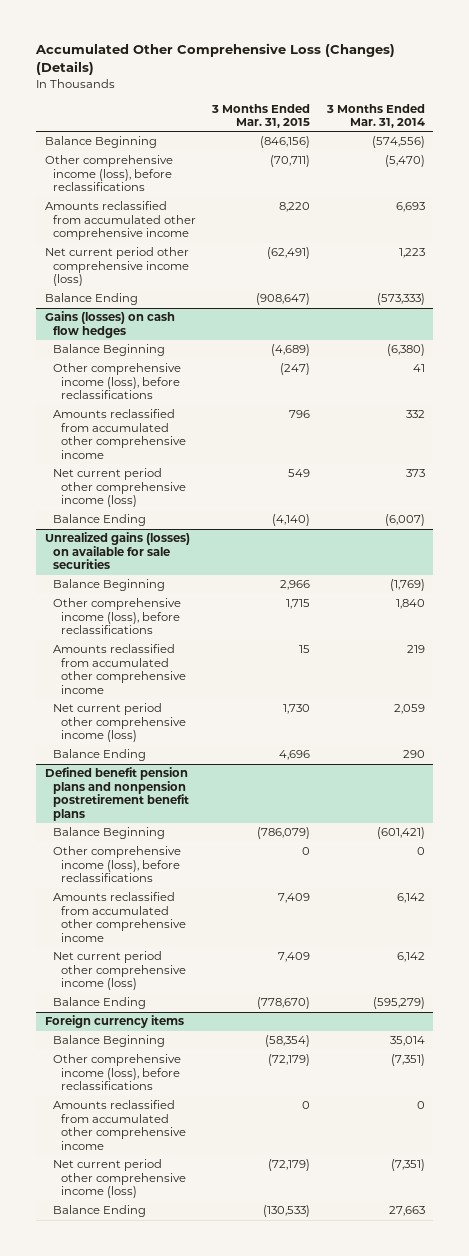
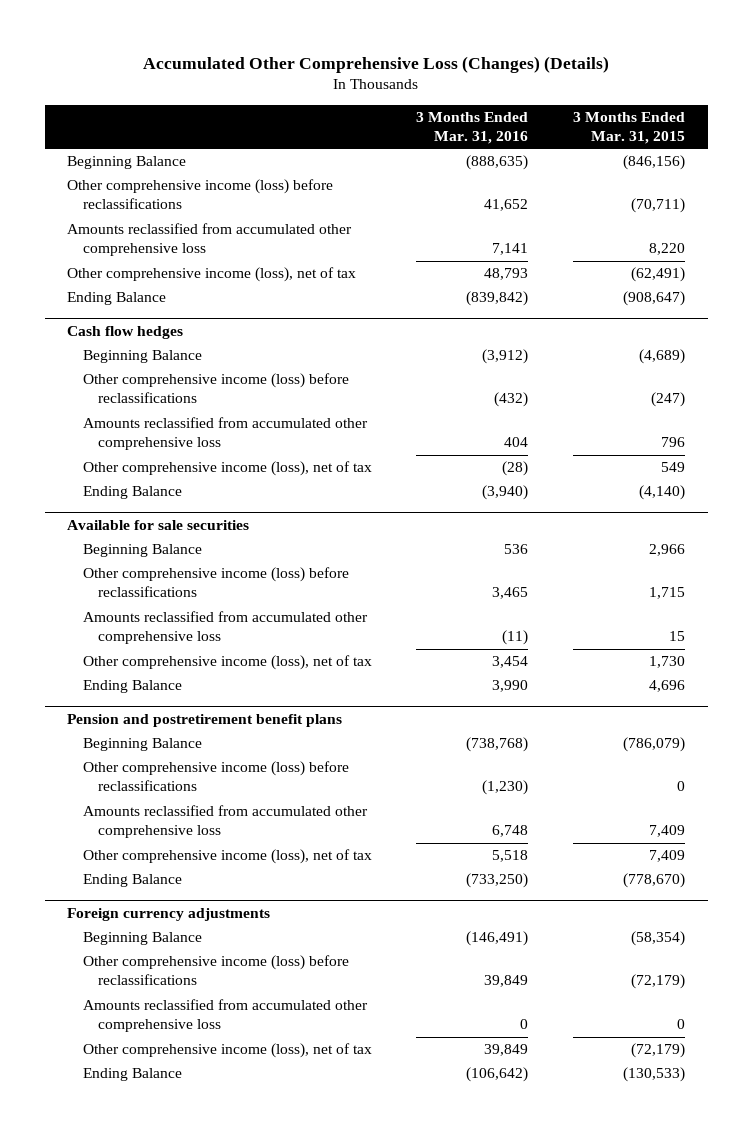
- | 3 Months Ended Mar. 31, 2015 | 3 Months Ended Mar. 31, 2014
+ | 3 Months Ended Mar. 31, 2016 | 3 Months Ended Mar. 31, 2015
- Balance Beginning | (846,156) | (574,556)
- Other comprehensive income (loss), before reclassifications | (70,711) | (5,470)
- Amounts reclassified from accumulated other comprehensive income | 8,220 | 6,693
- Net current period other comprehensive income (loss) | (62,491) | 1,223
- Balance Ending | (908,647) | (573,333)
- Gains (losses) on cash flow hedges
- Balance Beginning | (4,689) | (6,380)
- Other comprehensive income (loss), before reclassifications | (247) | 41
- Amounts reclassified from accumulated other comprehensive income | 796 | 332
- Net current period other comprehensive income (loss) | 549 | 373
- Balance Ending | (4,140) | (6,007)
- Unrealized gains (losses) on available for sale securities
- Balance Beginning | 2,966 | (1,769)
- Other comprehensive income (loss), before reclassifications | 1,715 | 1,840
- Amounts reclassified from accumulated other comprehensive income | 15 | 219
- Net current period other comprehensive income (loss) | 1,730 | 2,059
- Balance Ending | 4,696 | 290
- Defined benefit pension plans and nonpension postretirement benefit plans
- Balance Beginning | (786,079) | (601,421)
- Other comprehensive income (loss), before reclassifications | 0 | 0
- Amounts reclassified from accumulated other comprehensive income | 7,409 | 6,142
- Net current period other comprehensive income (loss) | 7,409 | 6,142
- Balance Ending | (778,670) | (595,279)
- Foreign currency items
- Balance Beginning | (58,354) | 35,014
- Other comprehensive income (loss), before reclassifications | (72,179) | (7,351)
- Amounts reclassified from accumulated other comprehensive income | 0 | 0
- Net current period other comprehensive income (loss) | (72,179) | (7,351)
- Balance Ending | (130,533) | 27,663
+ Beginning Balance | (888,635) | (846,156)
+ Other comprehensive income (loss) before reclassifications | 41,652 | (70,711)
+ Amounts reclassified from accumulated other comprehensive loss | 7,141 | 8,220
+ Other comprehensive income (loss), net of tax | 48,793 | (62,491)
+ Ending Balance | (839,842) | (908,647)
+ Cash flow hedges
+ Beginning Balance | (3,912) | (4,689)
+ Other comprehensive income (loss) before reclassifications | (432) | (247)
+ Amounts reclassified from accumulated other comprehensive loss | 404 | 796
+ Other comprehensive income (loss), net of tax | (28) | 549
+ Ending Balance | (3,940) | (4,140)
+ Available for sale securities
+ Beginning Balance | 536 | 2,966
+ Other comprehensive income (loss) before reclassifications | 3,465 | 1,715
+ Amounts reclassified from accumulated other comprehensive loss | (11) | 15
+ Other comprehensive income (loss), net of tax | 3,454 | 1,730
+ Ending Balance | 3,990 | 4,696
+ Pension and postretirement benefit plans
+ Beginning Balance | (738,768) | (786,079)
+ Other comprehensive income (loss) before reclassifications | (1,230) | 0
+ Amounts reclassified from accumulated other comprehensive loss | 6,748 | 7,409
+ Other comprehensive income (loss), net of tax | 5,518 | 7,409
+ Ending Balance | (733,250) | (778,670)
+ Foreign currency adjustments
+ Beginning Balance | (146,491) | (58,354)
+ Other comprehensive income (loss) before reclassifications | 39,849 | (72,179)
+ Amounts reclassified from accumulated other comprehensive loss | 0 | 0
+ Other comprehensive income (loss), net of tax | 39,849 | (72,179)
+ Ending Balance | (106,642) | (130,533)

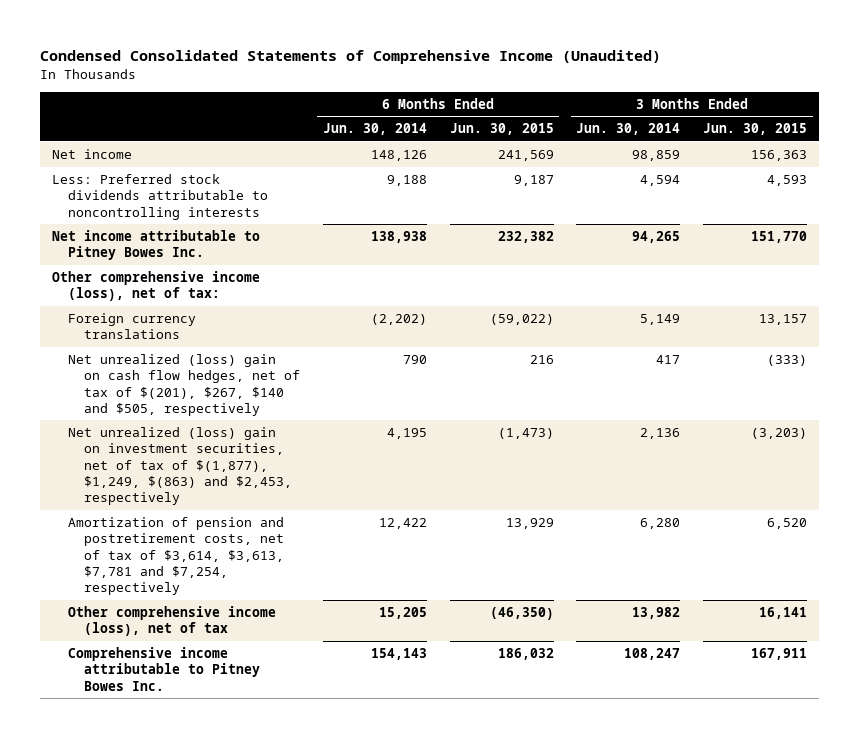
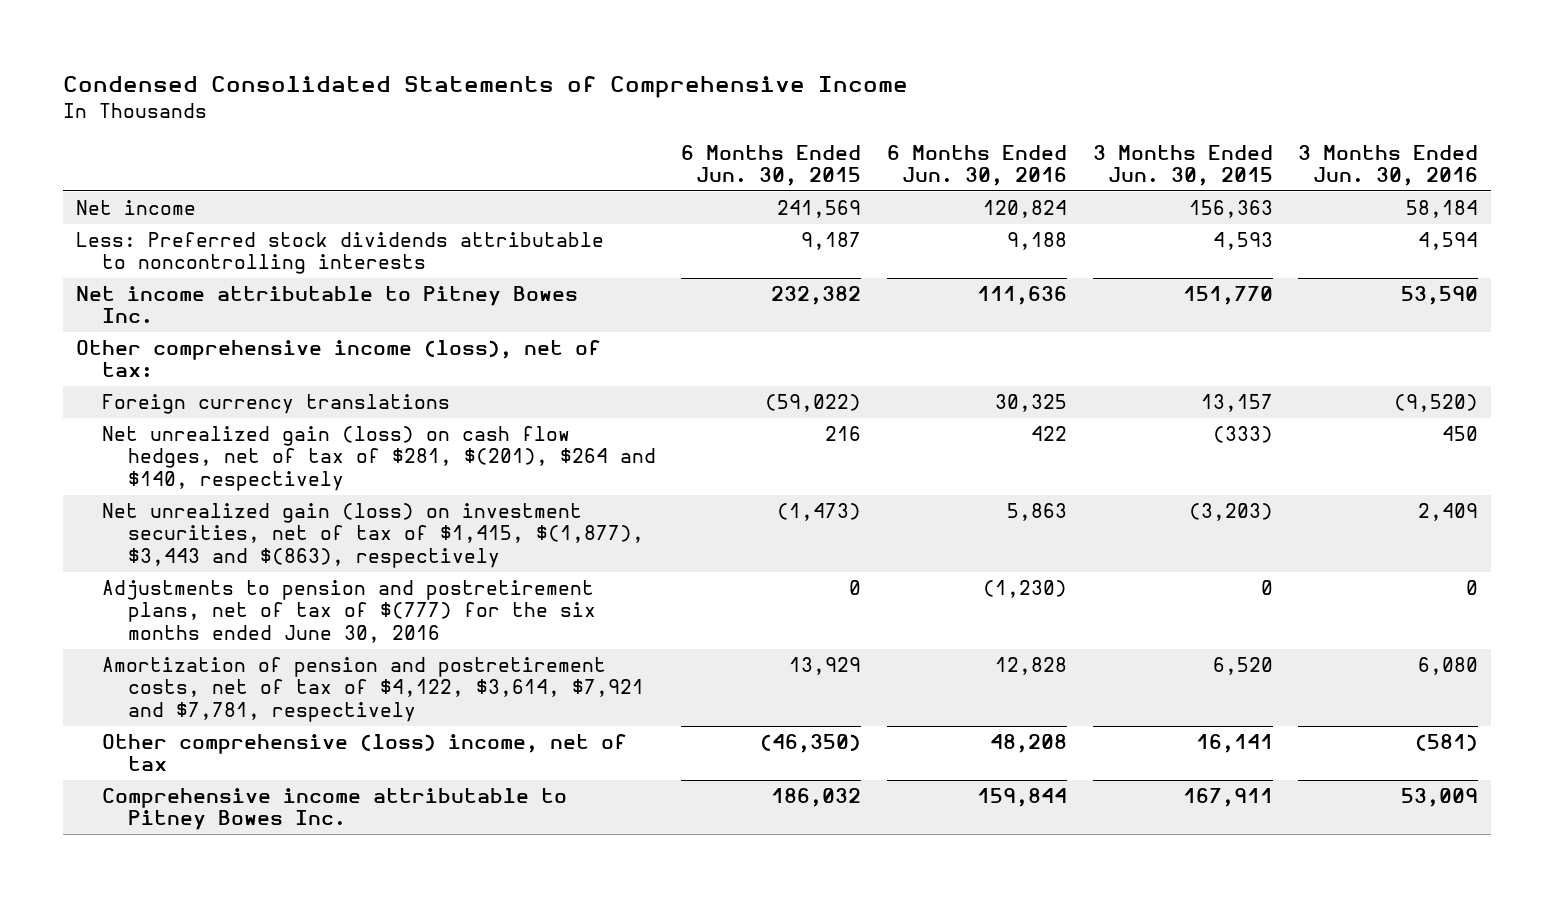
- Condensed Consolidated Statements of Comprehensive Income (Unaudited)
+ Condensed Consolidated Statements of Comprehensive Income
- | 6 Months Ended Jun. 30, 2014 | 6 Months Ended Jun. 30, 2015 | 3 Months Ended Jun. 30, 2014 | 3 Months Ended Jun. 30, 2015
+ | 6 Months Ended Jun. 30, 2015 | 6 Months Ended Jun. 30, 2016 | 3 Months Ended Jun. 30, 2015 | 3 Months Ended Jun. 30, 2016
- Net unrealized (loss) gain on cash flow hedges, net of tax of $(201), $267, $140 and $505, respectively | 790 | 216 | 417 | (333)
- Net unrealized (loss) gain on investment securities, net of tax of $(1,877), $1,249, $(863) and $2,453, respectively | 4,195 | (1,473) | 2,136 | (3,203)
- Amortization of pension and postretirement costs, net of tax of $3,614, $3,613, $7,781 and $7,254, respectively | 12,422 | 13,929 | 6,280 | 6,520
- Other comprehensive income (loss), net of tax | 15,205 | (46,350) | 13,982 | 16,141
+ Net unrealized gain (loss) on cash flow hedges, net of tax of $281, $(201), $264 and $140, respectively | 216 | 422 | (333) | 450
+ Net unrealized gain (loss) on investment securities, net of tax of $1,415, $(1,877), $3,443 and $(863), respectively | (1,473) | 5,863 | (3,203) | 2,409
+ Adjustments to pension and postretirement plans, net of tax of $(777) for the six months ended June 30, 2016 | 0 | (1,230) | 0 | 0
+ Amortization of pension and postretirement costs, net of tax of $4,122, $3,614, $7,921 and $7,781, respectively | 13,929 | 12,828 | 6,520 | 6,080
+ Other comprehensive (loss) income, net of tax | (46,350) | 48,208 | 16,141 | (581)

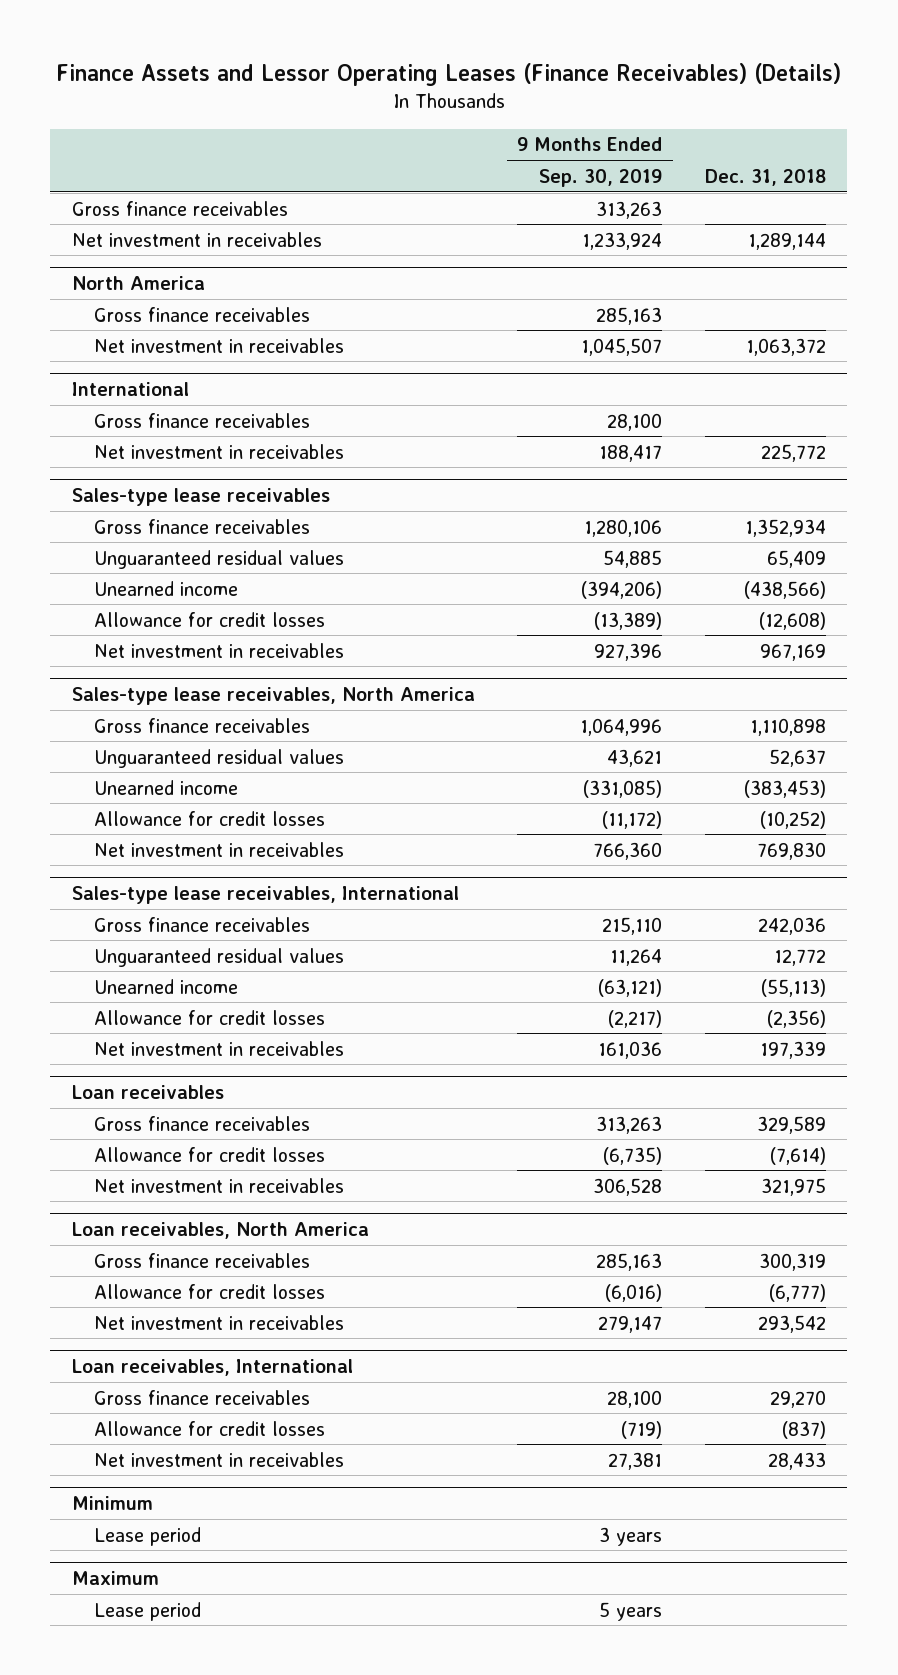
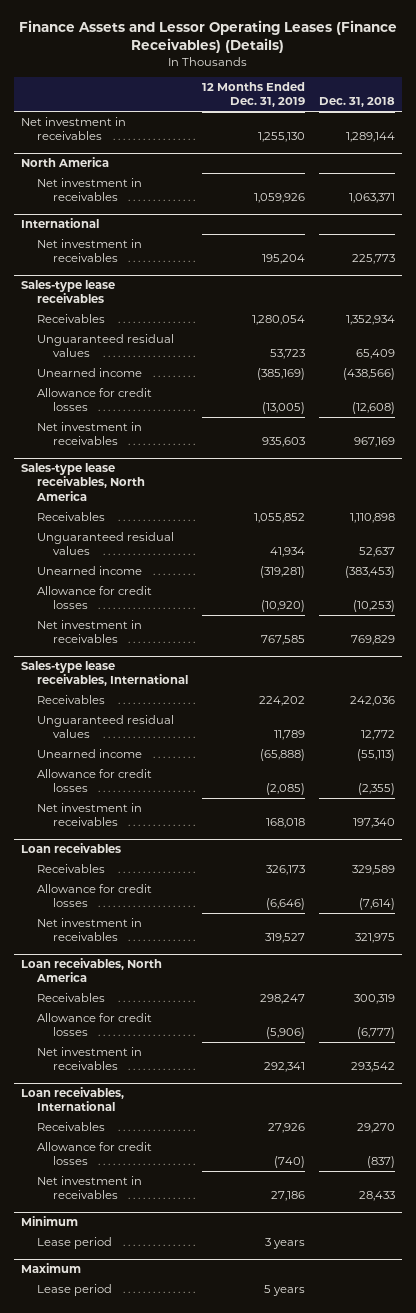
- | 9 Months Ended Sep. 30, 2019 | Dec. 31, 2018
+ | 12 Months Ended Dec. 31, 2019 | Dec. 31, 2018
- Gross finance receivables | 313,263 |
@ North America
- Gross finance receivables | 285,163 |
- Net investment in receivables | 1,045,507 | 1,063,372
+ Net investment in receivables | 1,059,926 | 1,063,371
@ International
- Gross finance receivables | 28,100 |
- Net investment in receivables | 188,417 | 225,772
+ Net investment in receivables | 195,204 | 225,773
@ Sales-type lease receivables
- Gross finance receivables | 1,280,106 | 1,352,934
+ Receivables | 1,280,054 | 1,352,934
@ Sales-type lease receivables, North America
- Gross finance receivables | 1,064,996 | 1,110,898
+ Receivables | 1,055,852 | 1,110,898
- Allowance for credit losses | (11,172) | (10,252)
- Net investment in receivables | 766,360 | 769,830
+ Allowance for credit losses | (10,920) | (10,253)
+ Net investment in receivables | 767,585 | 769,829
@ Sales-type lease receivables, International
- Gross finance receivables | 215,110 | 242,036
+ Receivables | 224,202 | 242,036
- Allowance for credit losses | (2,217) | (2,356)
- Net investment in receivables | 161,036 | 197,339
+ Allowance for credit losses | (2,085) | (2,355)
+ Net investment in receivables | 168,018 | 197,340
@ Loan receivables
- Gross finance receivables | 313,263 | 329,589
+ Receivables | 326,173 | 329,589
@ Loan receivables, North America
- Gross finance receivables | 285,163 | 300,319
+ Receivables | 298,247 | 300,319
@ Loan receivables, International
- Gross finance receivables | 28,100 | 29,270
+ Receivables | 27,926 | 29,270

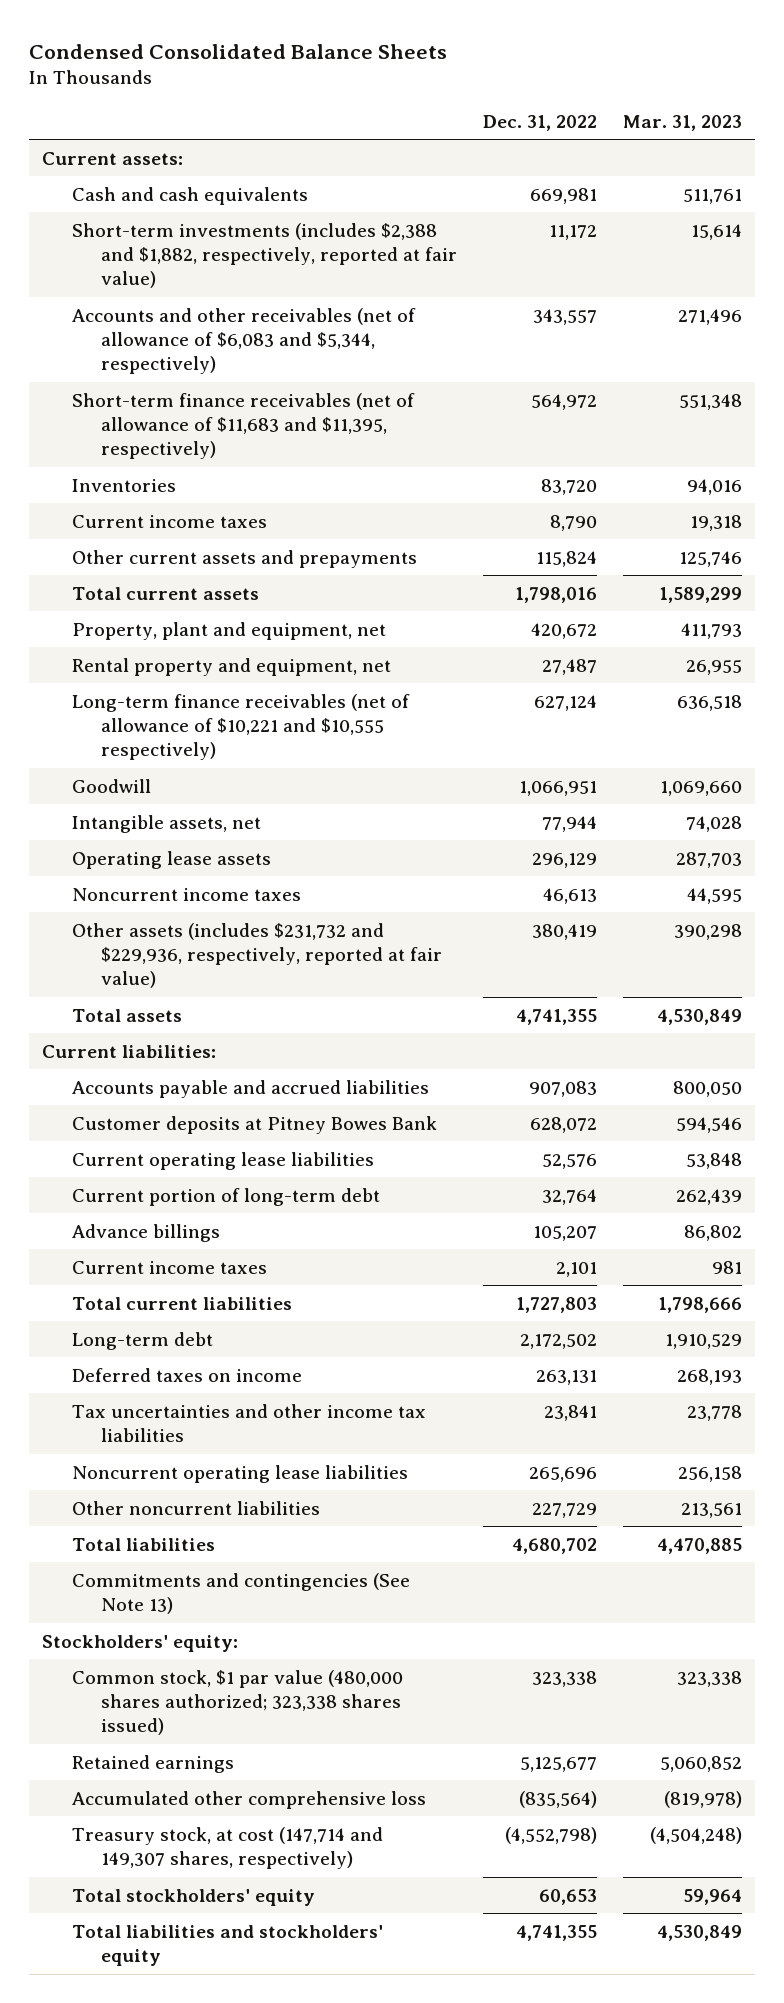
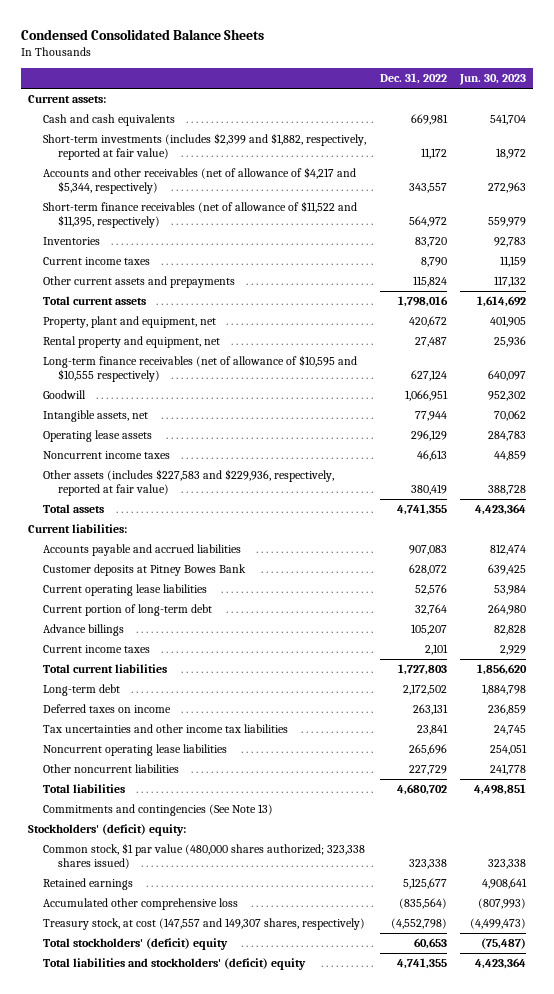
- | Dec. 31, 2022 | Mar. 31, 2023
+ | Dec. 31, 2022 | Jun. 30, 2023
- Short-term investments (includes $2,388 and $1,882, respectively, reported at fair value) | 11,172 | 15,614
- Accounts and other receivables (net of allowance of $6,083 and $5,344, respectively) | 343,557 | 271,496
- Short-term finance receivables (net of allowance of $11,683 and $11,395, respectively) | 564,972 | 551,348
+ Short-term investments (includes $2,399 and $1,882, respectively, reported at fair value) | 11,172 | 18,972
+ Accounts and other receivables (net of allowance of $4,217 and $5,344, respectively) | 343,557 | 272,963
+ Short-term finance receivables (net of allowance of $11,522 and $11,395, respectively) | 564,972 | 559,979
- Long-term finance receivables (net of allowance of $10,221 and $10,555 respectively) | 627,124 | 636,518
+ Long-term finance receivables (net of allowance of $10,595 and $10,555 respectively) | 627,124 | 640,097
- Other assets (includes $231,732 and $229,936, respectively, reported at fair value) | 380,419 | 390,298
+ Other assets (includes $227,583 and $229,936, respectively, reported at fair value) | 380,419 | 388,728
- Stockholders' equity:
+ Stockholders' (deficit) equity:
- Treasury stock, at cost (147,714 and 149,307 shares, respectively) | (4,552,798) | (4,504,248)
- Total stockholders' equity | 60,653 | 59,964
- Total liabilities and stockholders' equity | 4,741,355 | 4,530,849
+ Treasury stock, at cost (147,557 and 149,307 shares, respectively) | (4,552,798) | (4,499,473)
+ Total stockholders' (deficit) equity | 60,653 | (75,487)
+ Total liabilities and stockholders' (deficit) equity | 4,741,355 | 4,423,364

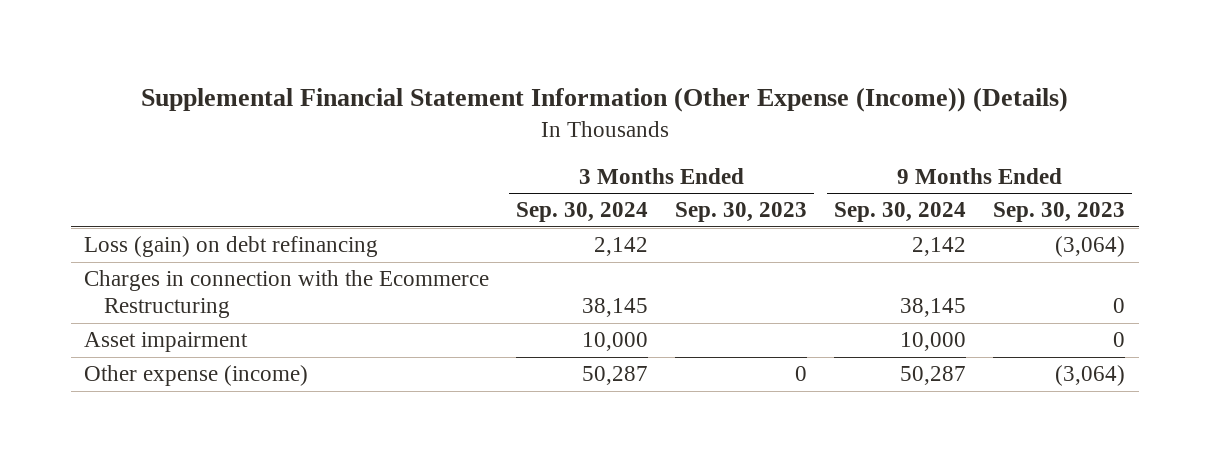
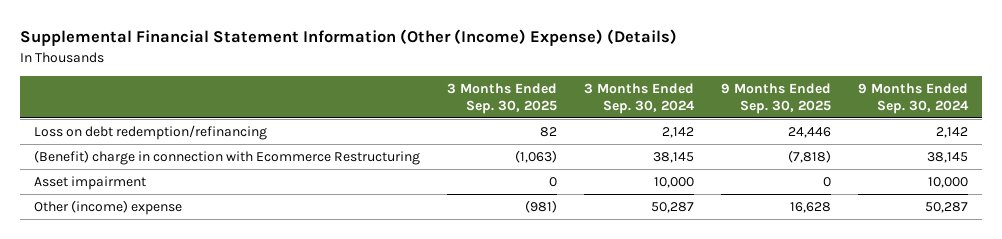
- Supplemental Financial Statement Information (Other Expense (Income)) (Details)
+ Supplemental Financial Statement Information (Other (Income) Expense) (Details)
- | 3 Months Ended Sep. 30, 2024 | 3 Months Ended Sep. 30, 2023 | 9 Months Ended Sep. 30, 2024 | 9 Months Ended Sep. 30, 2023
+ | 3 Months Ended Sep. 30, 2025 | 3 Months Ended Sep. 30, 2024 | 9 Months Ended Sep. 30, 2025 | 9 Months Ended Sep. 30, 2024
- Loss (gain) on debt refinancing | 2,142 | | 2,142 | (3,064)
- Charges in connection with the Ecommerce Restructuring | 38,145 | | 38,145 | 0
+ Loss on debt redemption/refinancing | 82 | 2,142 | 24,446 | 2,142
+ (Benefit) charge in connection with Ecommerce Restructuring | (1,063) | 38,145 | (7,818) | 38,145
- Other expense (income) | 50,287 | 0 | 50,287 | (3,064)
+ Other (income) expense | (981) | 50,287 | 16,628 | 50,287

